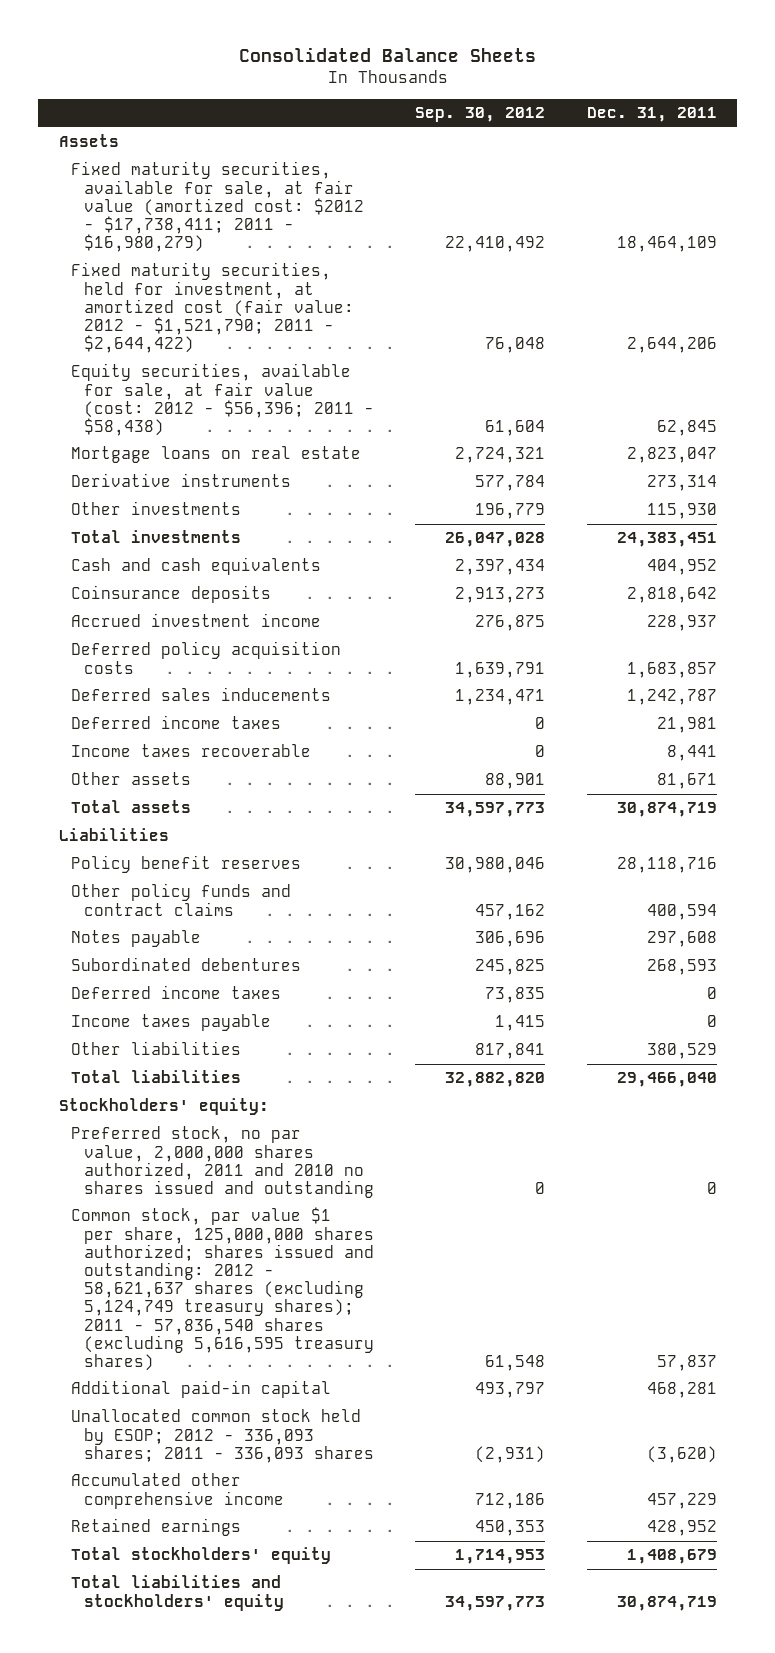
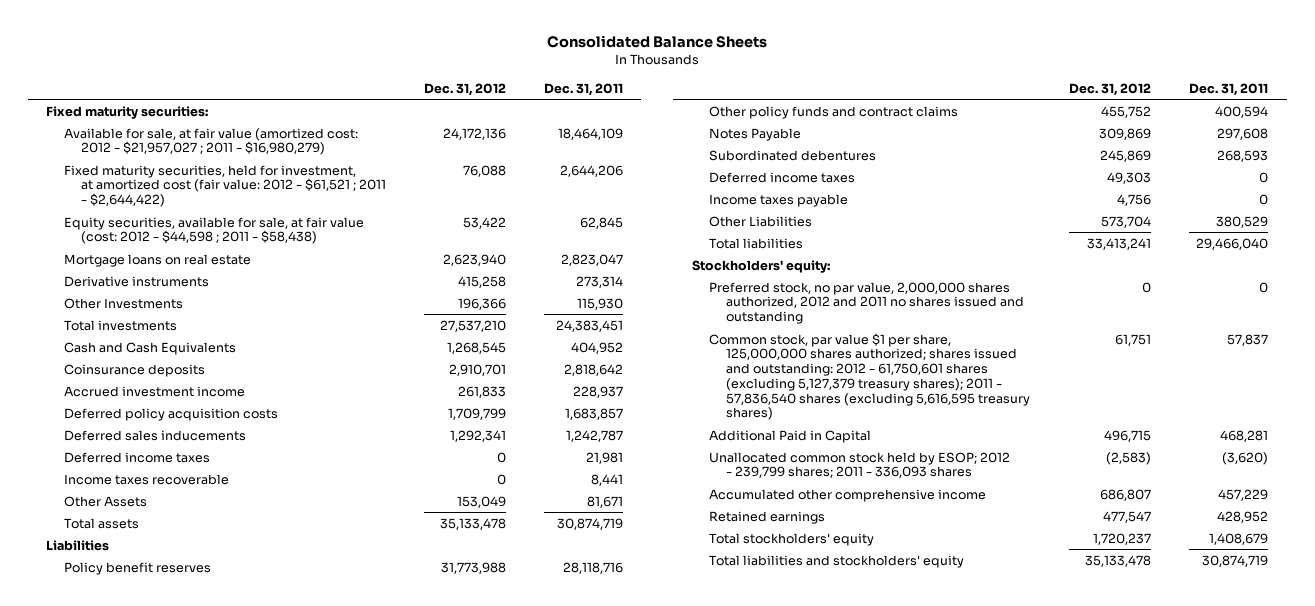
- | Sep. 30, 2012 | Dec. 31, 2011
+ | Dec. 31, 2012 | Dec. 31, 2011
- Assets
- Fixed maturity securities, available for sale, at fair value (amortized cost: $2012 - $17,738,411; 2011 - $16,980,279) | 22,410,492 | 18,464,109
- Fixed maturity securities, held for investment, at amortized cost (fair value: 2012 - $1,521,790; 2011 - $2,644,422) | 76,048 | 2,644,206
- Equity securities, available for sale, at fair value (cost: 2012 - $56,396; 2011 - $58,438) | 61,604 | 62,845
+ Fixed maturity securities:
+ Available for sale, at fair value (amortized cost: 2012 - $21,957,027 ; 2011 - $16,980,279) | 24,172,136 | 18,464,109
+ Fixed maturity securities, held for investment, at amortized cost (fair value: 2012 - $61,521 ; 2011 - $2,644,422) | 76,088 | 2,644,206
+ Equity securities, available for sale, at fair value (cost: 2012 - $44,598 ; 2011 - $58,438) | 53,422 | 62,845
- Other investments | 196,779 | 115,930
+ Other Investments | 196,366 | 115,930
- Cash and cash equivalents | 2,397,434 | 404,952
+ Cash and Cash Equivalents | 1,268,545 | 404,952
- Other assets | 88,901 | 81,671
+ Other Assets | 153,049 | 81,671
- Notes payable | 306,696 | 297,608
+ Notes Payable | 309,869 | 297,608
- Other liabilities | 817,841 | 380,529
+ Other Liabilities | 573,704 | 380,529
- Preferred stock, no par value, 2,000,000 shares authorized, 2011 and 2010 no shares issued and outstanding | 0 | 0
- Common stock, par value $1 per share, 125,000,000 shares authorized; shares issued and outstanding: 2012 - 58,621,637 shares (excluding 5,124,749 treasury shares); 2011 - 57,836,540 shares (excluding 5,616,595 treasury shares) | 61,548 | 57,837
- Additional paid-in capital | 493,797 | 468,281
- Unallocated common stock held by ESOP; 2012 - 336,093 shares; 2011 - 336,093 shares | (2,931) | (3,620)
+ Preferred stock, no par value, 2,000,000 shares authorized, 2012 and 2011 no shares issued and outstanding | 0 | 0
+ Common stock, par value $1 per share, 125,000,000 shares authorized; shares issued and outstanding: 2012 - 61,750,601 shares (excluding 5,127,379 treasury shares); 2011 - 57,836,540 shares (excluding 5,616,595 treasury shares) | 61,751 | 57,837
+ Additional Paid in Capital | 496,715 | 468,281
+ Unallocated common stock held by ESOP; 2012 - 239,799 shares; 2011 - 336,093 shares | (2,583) | (3,620)

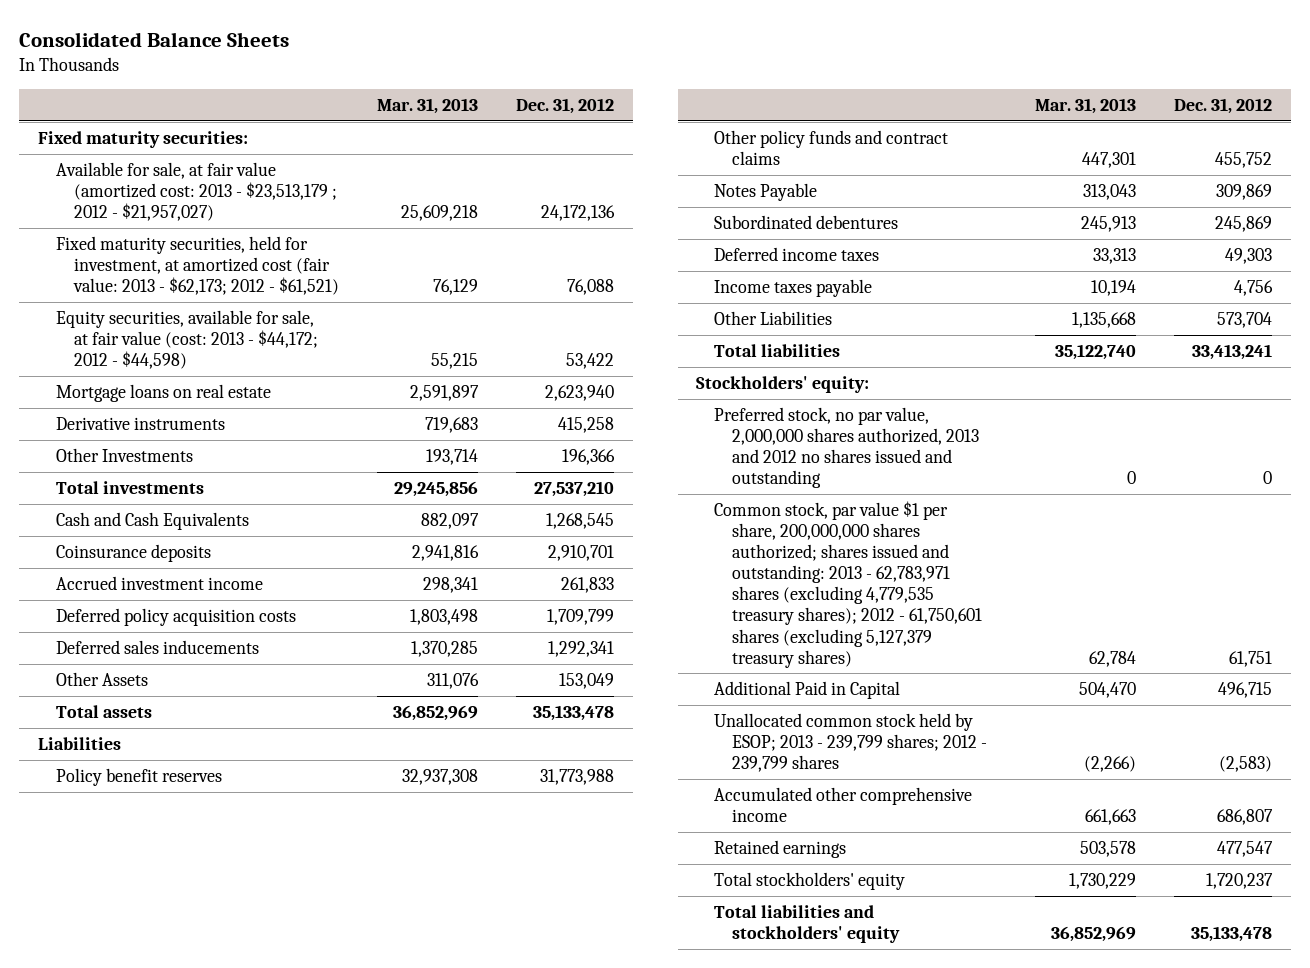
- | Dec. 31, 2012 | Dec. 31, 2011
+ | Mar. 31, 2013 | Dec. 31, 2012
- Available for sale, at fair value (amortized cost: 2012 - $21,957,027 ; 2011 - $16,980,279) | 24,172,136 | 18,464,109
- Fixed maturity securities, held for investment, at amortized cost (fair value: 2012 - $61,521 ; 2011 - $2,644,422) | 76,088 | 2,644,206
- Equity securities, available for sale, at fair value (cost: 2012 - $44,598 ; 2011 - $58,438) | 53,422 | 62,845
+ Available for sale, at fair value (amortized cost: 2013 - $23,513,179 ; 2012 - $21,957,027) | 25,609,218 | 24,172,136
+ Fixed maturity securities, held for investment, at amortized cost (fair value: 2013 - $62,173; 2012 - $61,521) | 76,129 | 76,088
+ Equity securities, available for sale, at fair value (cost: 2013 - $44,172; 2012 - $44,598) | 55,215 | 53,422
- Deferred income taxes | 0 | 21,981
- Income taxes recoverable | 0 | 8,441
- Preferred stock, no par value, 2,000,000 shares authorized, 2012 and 2011 no shares issued and outstanding | 0 | 0
- Common stock, par value $1 per share, 125,000,000 shares authorized; shares issued and outstanding: 2012 - 61,750,601 shares (excluding 5,127,379 treasury shares); 2011 - 57,836,540 shares (excluding 5,616,595 treasury shares) | 61,751 | 57,837
+ Preferred stock, no par value, 2,000,000 shares authorized, 2013 and 2012 no shares issued and outstanding | 0 | 0
+ Common stock, par value $1 per share, 200,000,000 shares authorized; shares issued and outstanding: 2013 - 62,783,971 shares (excluding 4,779,535 treasury shares); 2012 - 61,750,601 shares (excluding 5,127,379 treasury shares) | 62,784 | 61,751
- Unallocated common stock held by ESOP; 2012 - 239,799 shares; 2011 - 336,093 shares | (2,583) | (3,620)
+ Unallocated common stock held by ESOP; 2013 - 239,799 shares; 2012 - 239,799 shares | (2,266) | (2,583)

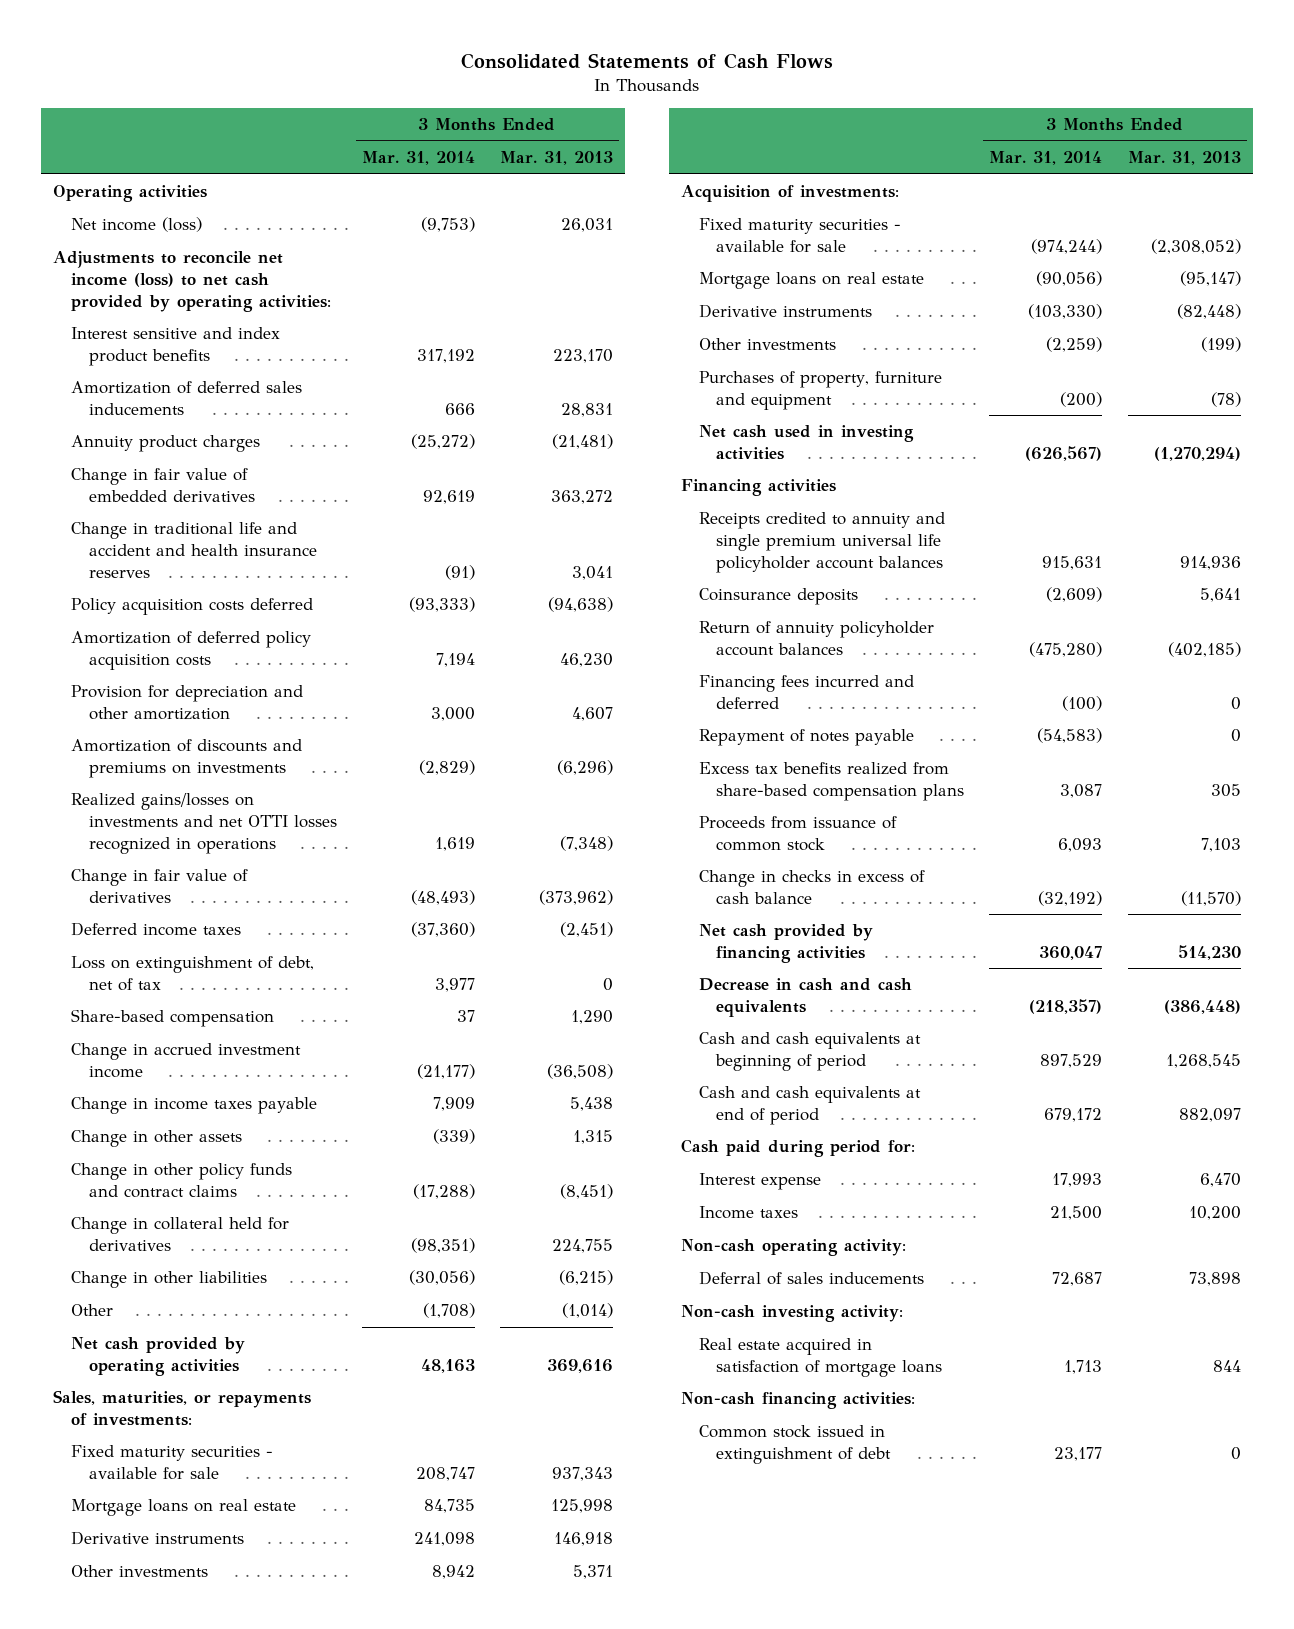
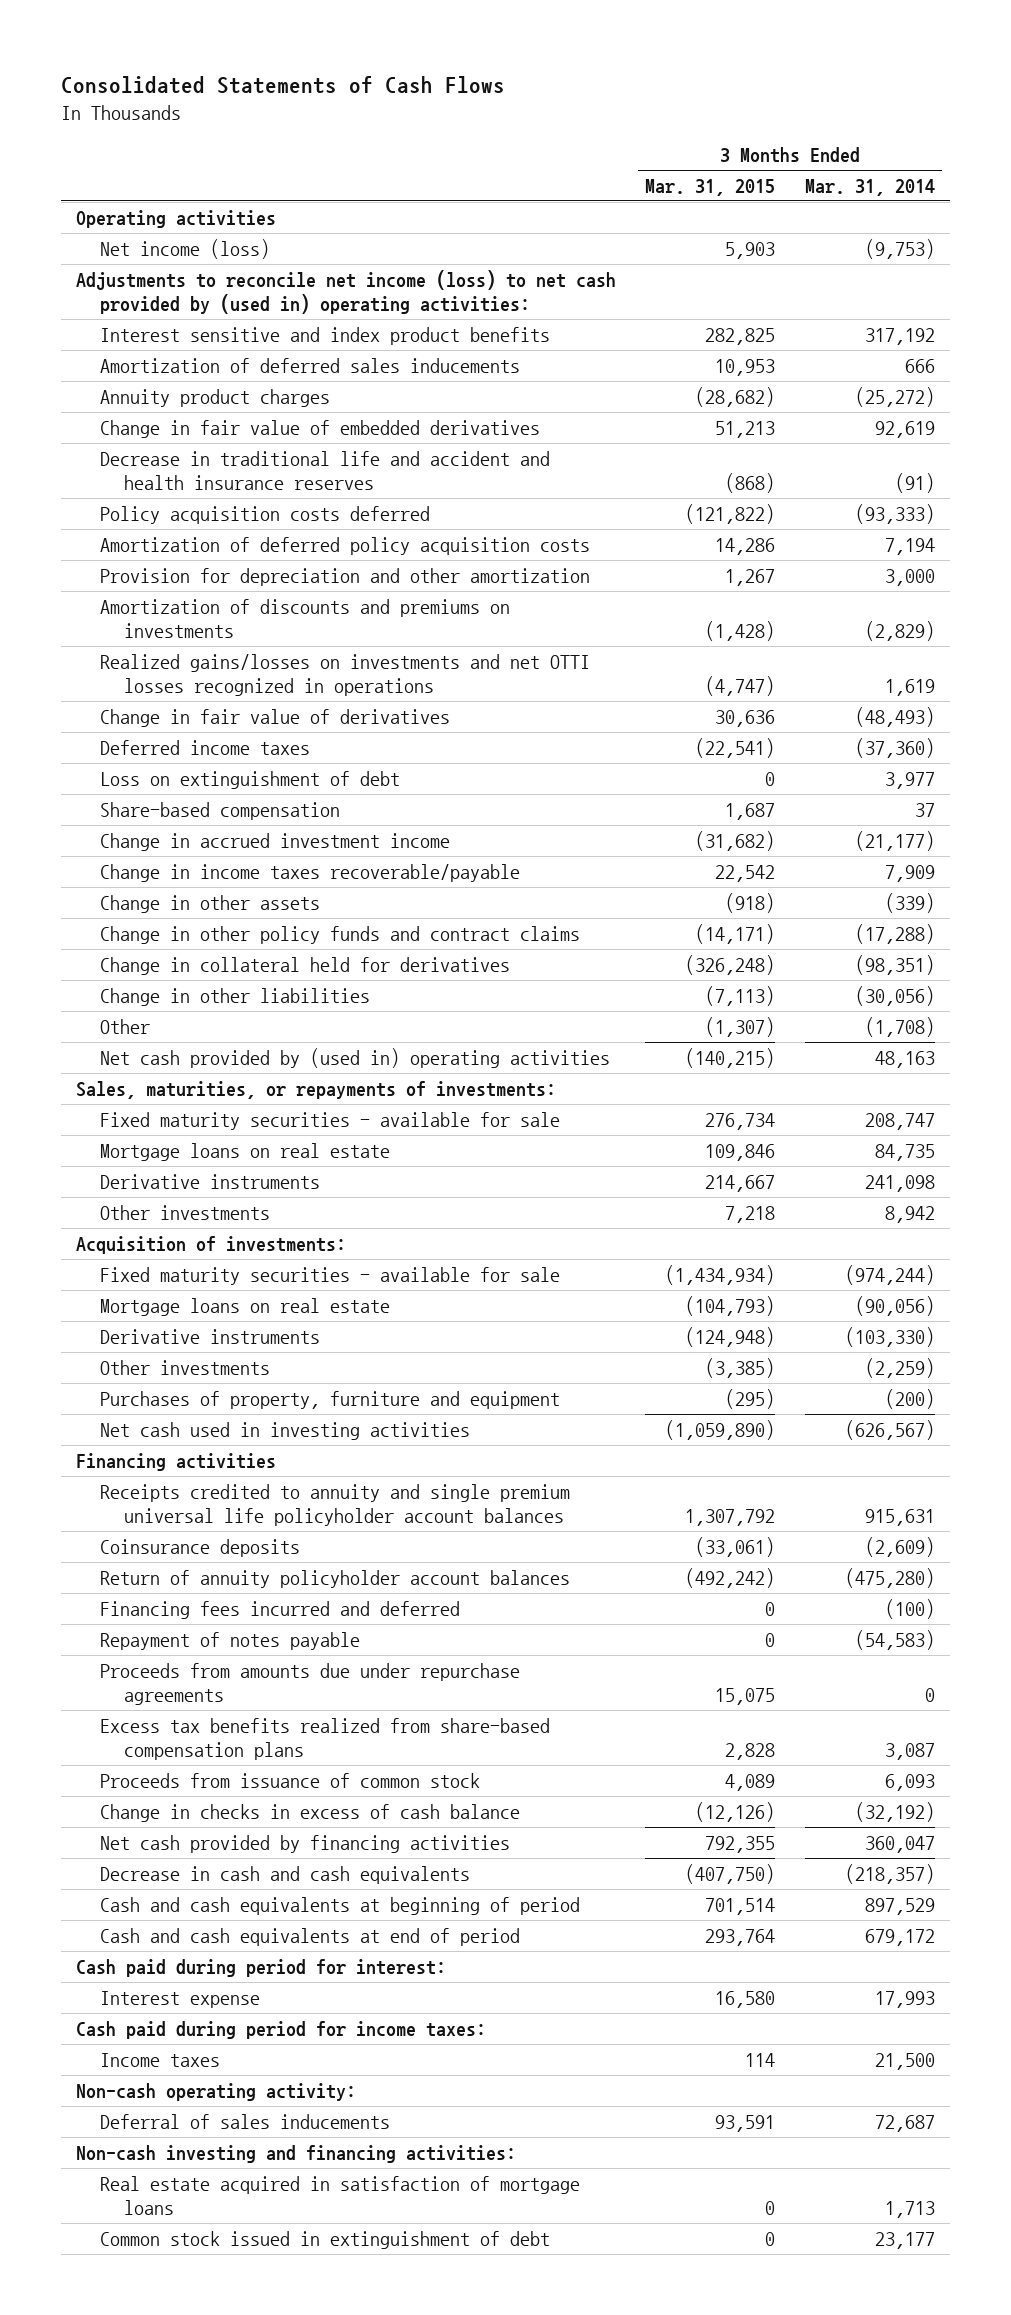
- | 3 Months Ended Mar. 31, 2014 | 3 Months Ended Mar. 31, 2013
+ | 3 Months Ended Mar. 31, 2015 | 3 Months Ended Mar. 31, 2014
- Adjustments to reconcile net income (loss) to net cash provided by operating activities:
+ Adjustments to reconcile net income (loss) to net cash provided by (used in) operating activities:
- Change in traditional life and accident and health insurance reserves | (91) | 3,041
+ Decrease in traditional life and accident and health insurance reserves | (868) | (91)
- Loss on extinguishment of debt, net of tax | 3,977 | 0
+ Loss on extinguishment of debt | 0 | 3,977
- Change in income taxes payable | 7,909 | 5,438
+ Change in income taxes recoverable/payable | 22,542 | 7,909
- Net cash provided by operating activities | 48,163 | 369,616
+ Net cash provided by (used in) operating activities | (140,215) | 48,163
+ Proceeds from amounts due under repurchase agreements | 15,075 | 0
- Cash paid during period for:
+ Cash paid during period for interest:
+ Cash paid during period for income taxes:
- Non-cash investing activity:
+ Non-cash investing and financing activities:
- Non-cash financing activities:

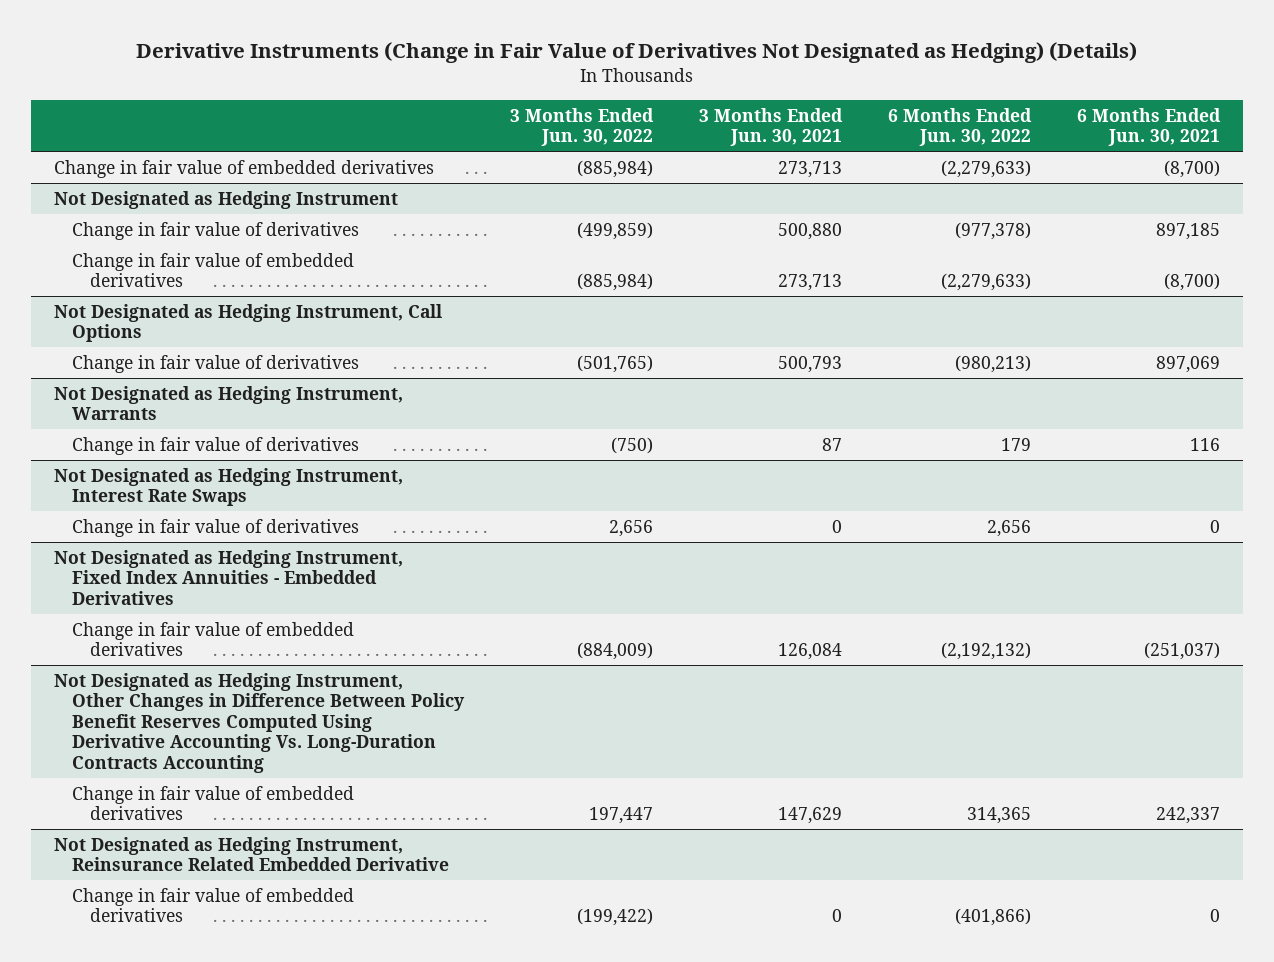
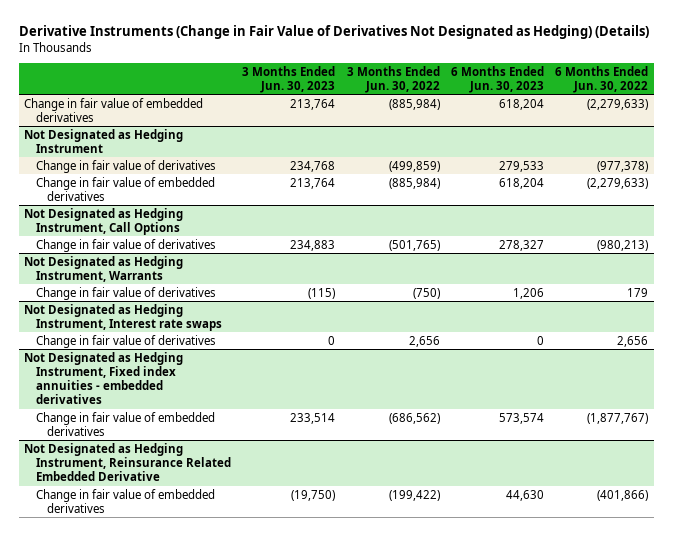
- | 3 Months Ended Jun. 30, 2022 | 3 Months Ended Jun. 30, 2021 | 6 Months Ended Jun. 30, 2022 | 6 Months Ended Jun. 30, 2021
+ | 3 Months Ended Jun. 30, 2023 | 3 Months Ended Jun. 30, 2022 | 6 Months Ended Jun. 30, 2023 | 6 Months Ended Jun. 30, 2022
- Not Designated as Hedging Instrument, Interest Rate Swaps
+ Not Designated as Hedging Instrument, Interest rate swaps
- Not Designated as Hedging Instrument, Fixed Index Annuities - Embedded Derivatives
- Change in fair value of embedded derivatives | (884,009) | 126,084 | (2,192,132) | (251,037)
- Not Designated as Hedging Instrument, Other Changes in Difference Between Policy Benefit Reserves Computed Using Derivative Accounting Vs. Long-Duration Contracts Accounting
- Change in fair value of embedded derivatives | 197,447 | 147,629 | 314,365 | 242,337
+ Not Designated as Hedging Instrument, Fixed index annuities - embedded derivatives
+ Change in fair value of embedded derivatives | 233,514 | (686,562) | 573,574 | (1,877,767)

